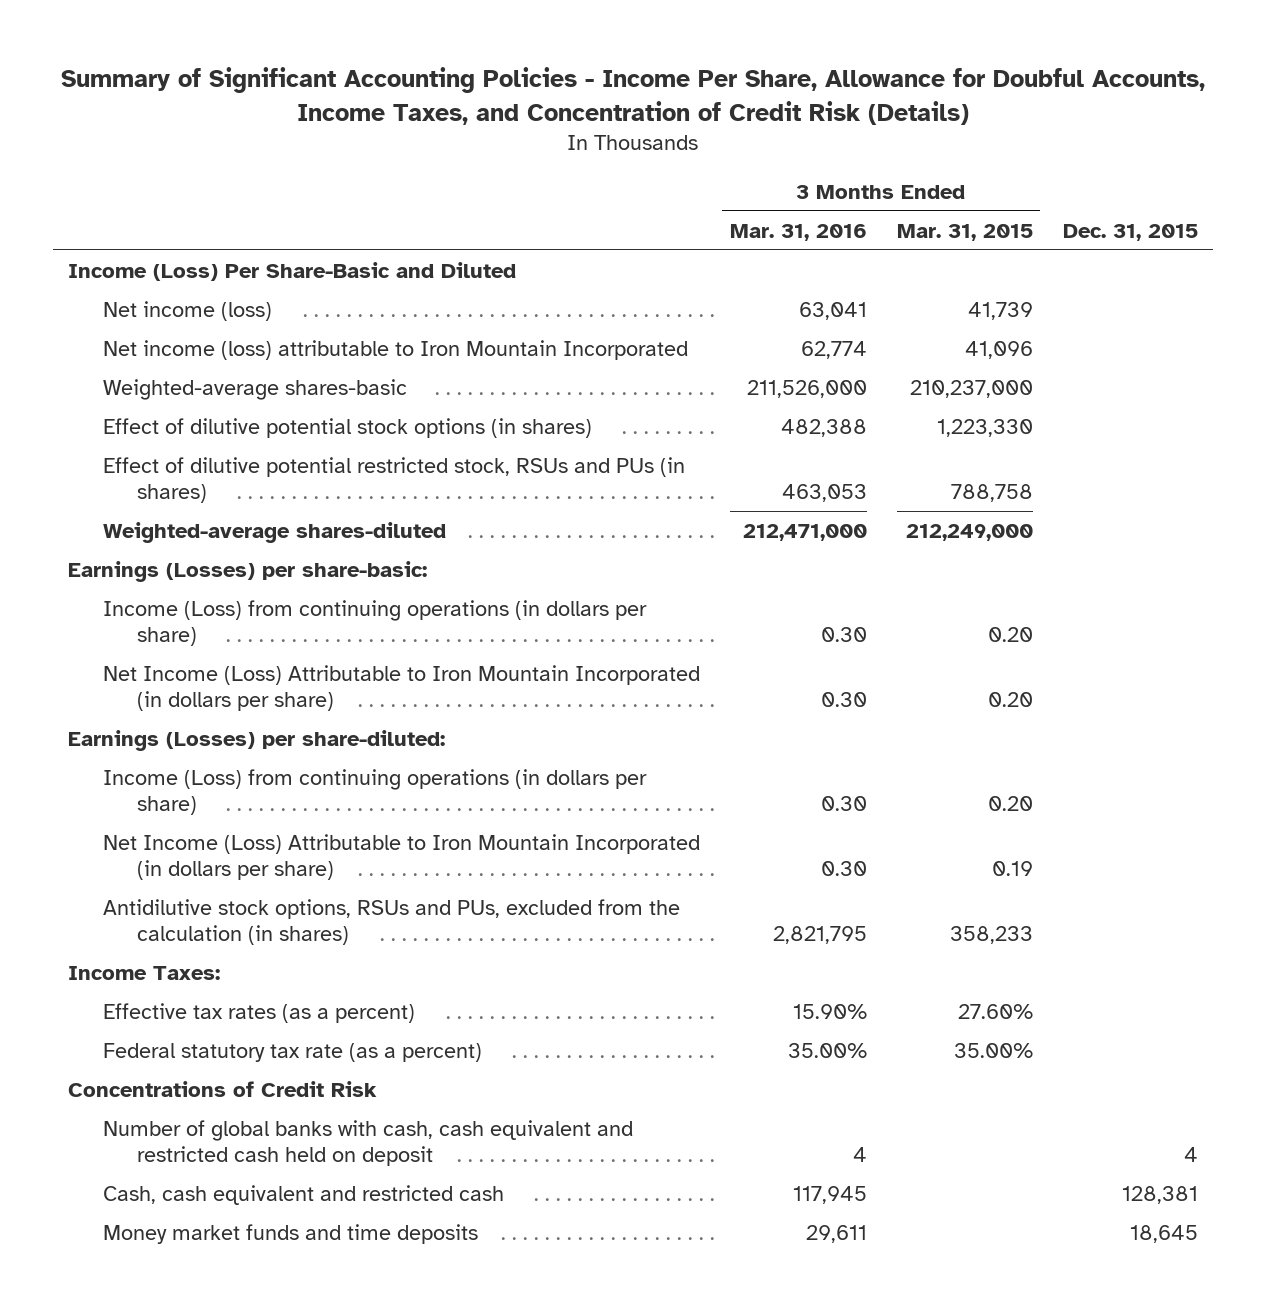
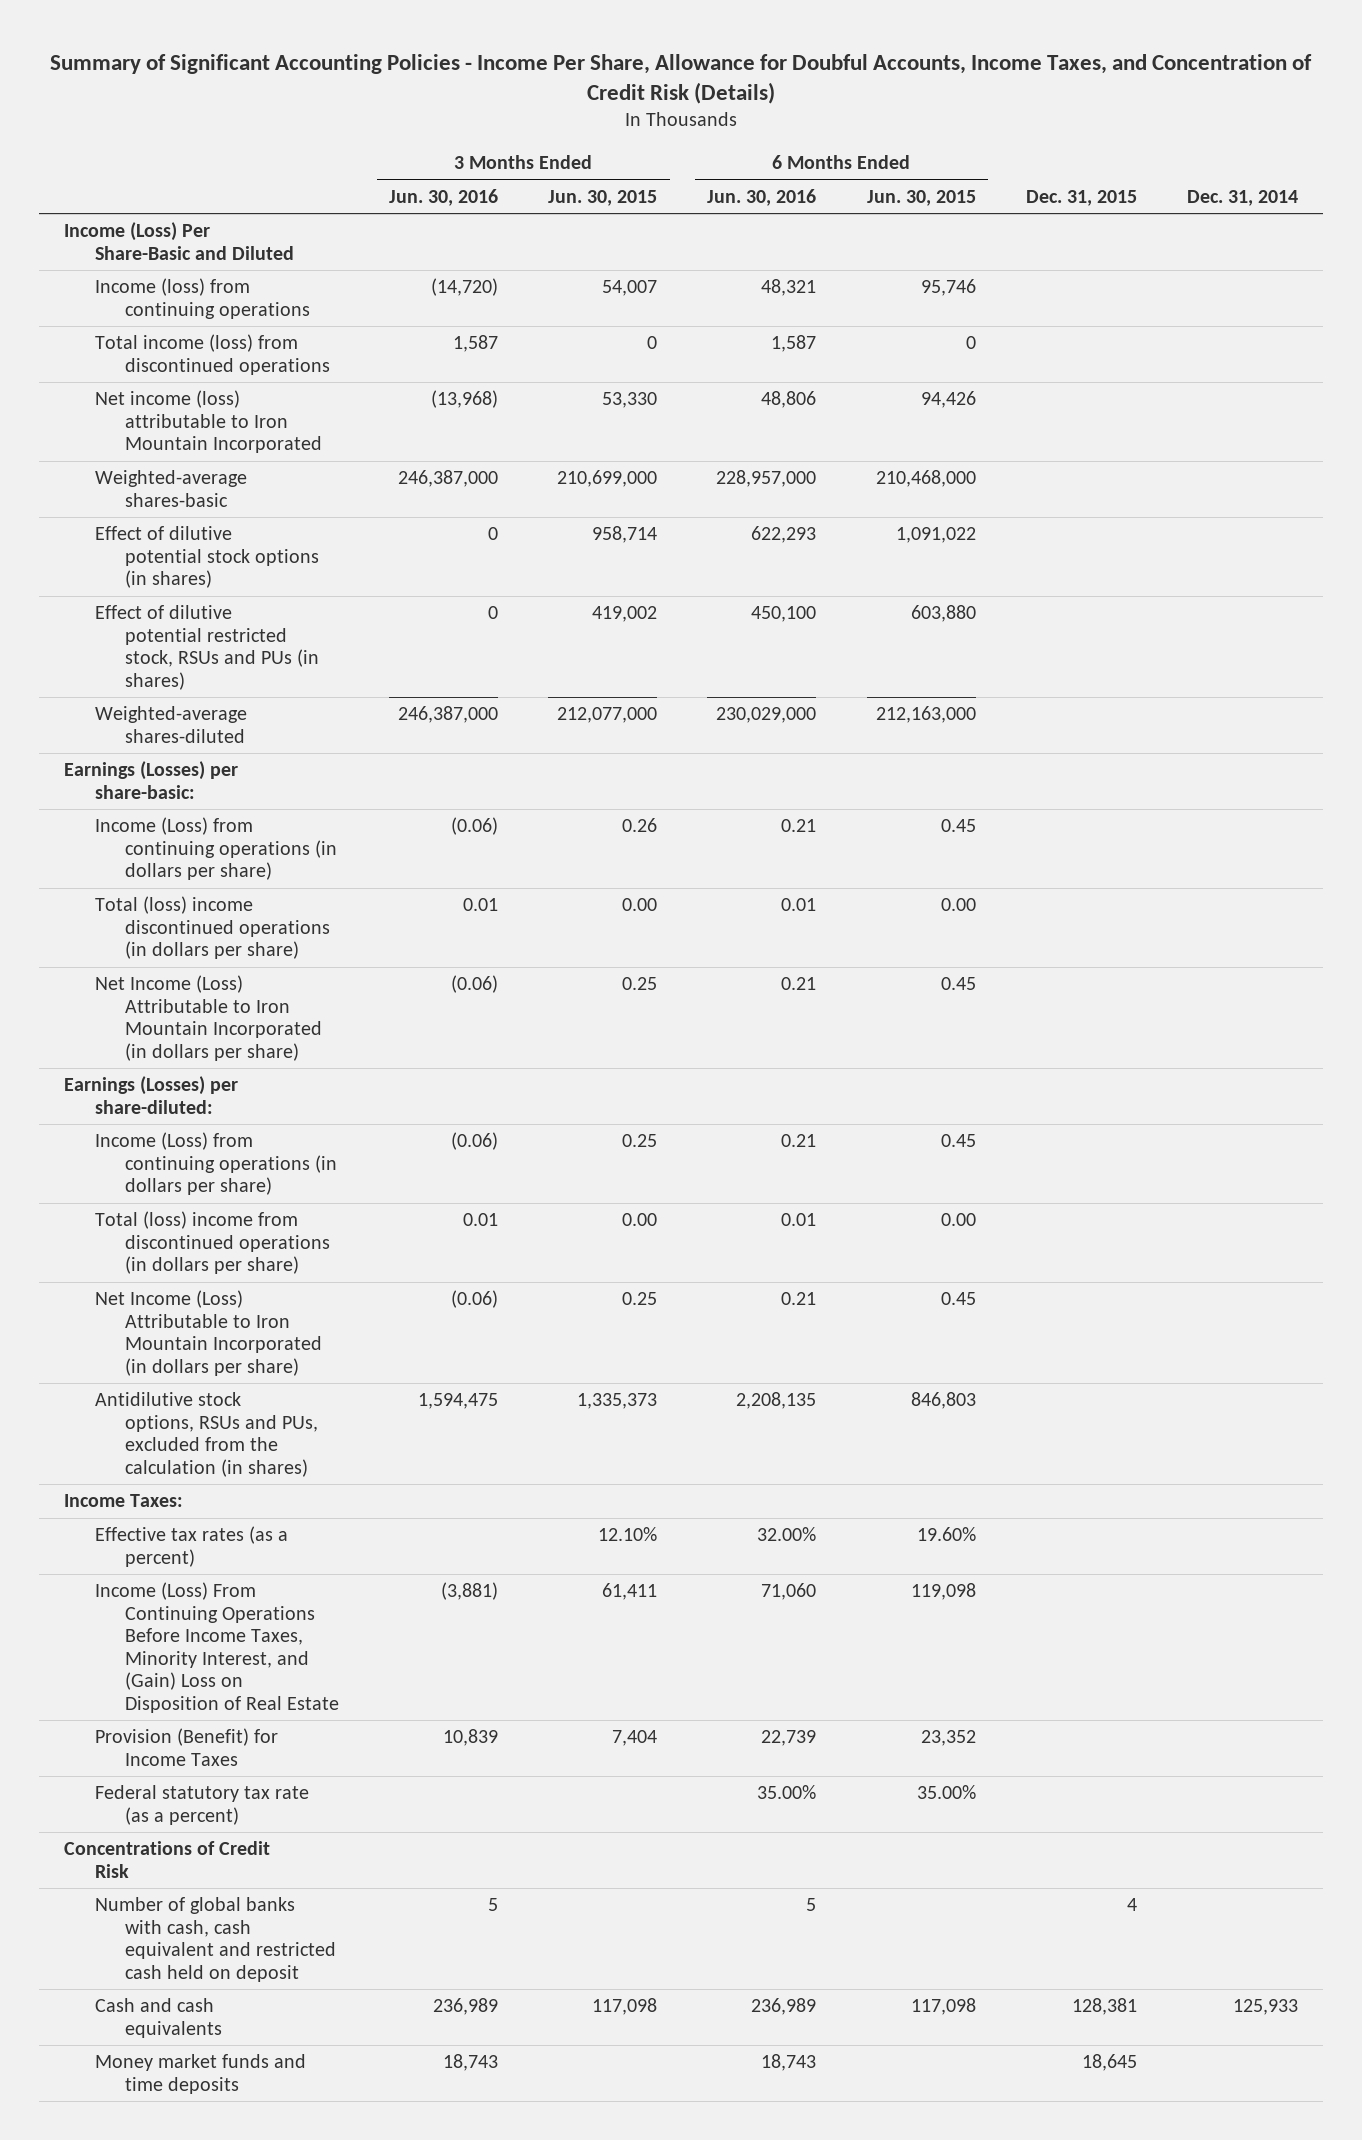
- | 3 Months Ended Mar. 31, 2016 | 3 Months Ended Mar. 31, 2015 | Dec. 31, 2015
+ | 3 Months Ended Jun. 30, 2016 | 3 Months Ended Jun. 30, 2015 | 6 Months Ended Jun. 30, 2016 | 6 Months Ended Jun. 30, 2015 | Dec. 31, 2015 | Dec. 31, 2014
- Net income (loss) | 63,041 | 41,739 |
+ Income (loss) from continuing operations | (14,720) | 54,007 | 48,321 | 95,746 | |
+ Total income (loss) from discontinued operations | 1,587 | 0 | 1,587 | 0 | |
+ Total (loss) income discontinued operations (in dollars per share) | 0.01 | 0.00 | 0.01 | 0.00 | |
+ Total (loss) income from discontinued operations (in dollars per share) | 0.01 | 0.00 | 0.01 | 0.00 | |
+ Income (Loss) From Continuing Operations Before Income Taxes, Minority Interest, and (Gain) Loss on Disposition of Real Estate | (3,881) | 61,411 | 71,060 | 119,098 | |
+ Provision (Benefit) for Income Taxes | 10,839 | 7,404 | 22,739 | 23,352 | |
- Cash, cash equivalent and restricted cash | 117,945 | | 128,381
+ Cash and cash equivalents | 236,989 | 117,098 | 236,989 | 117,098 | 128,381 | 125,933

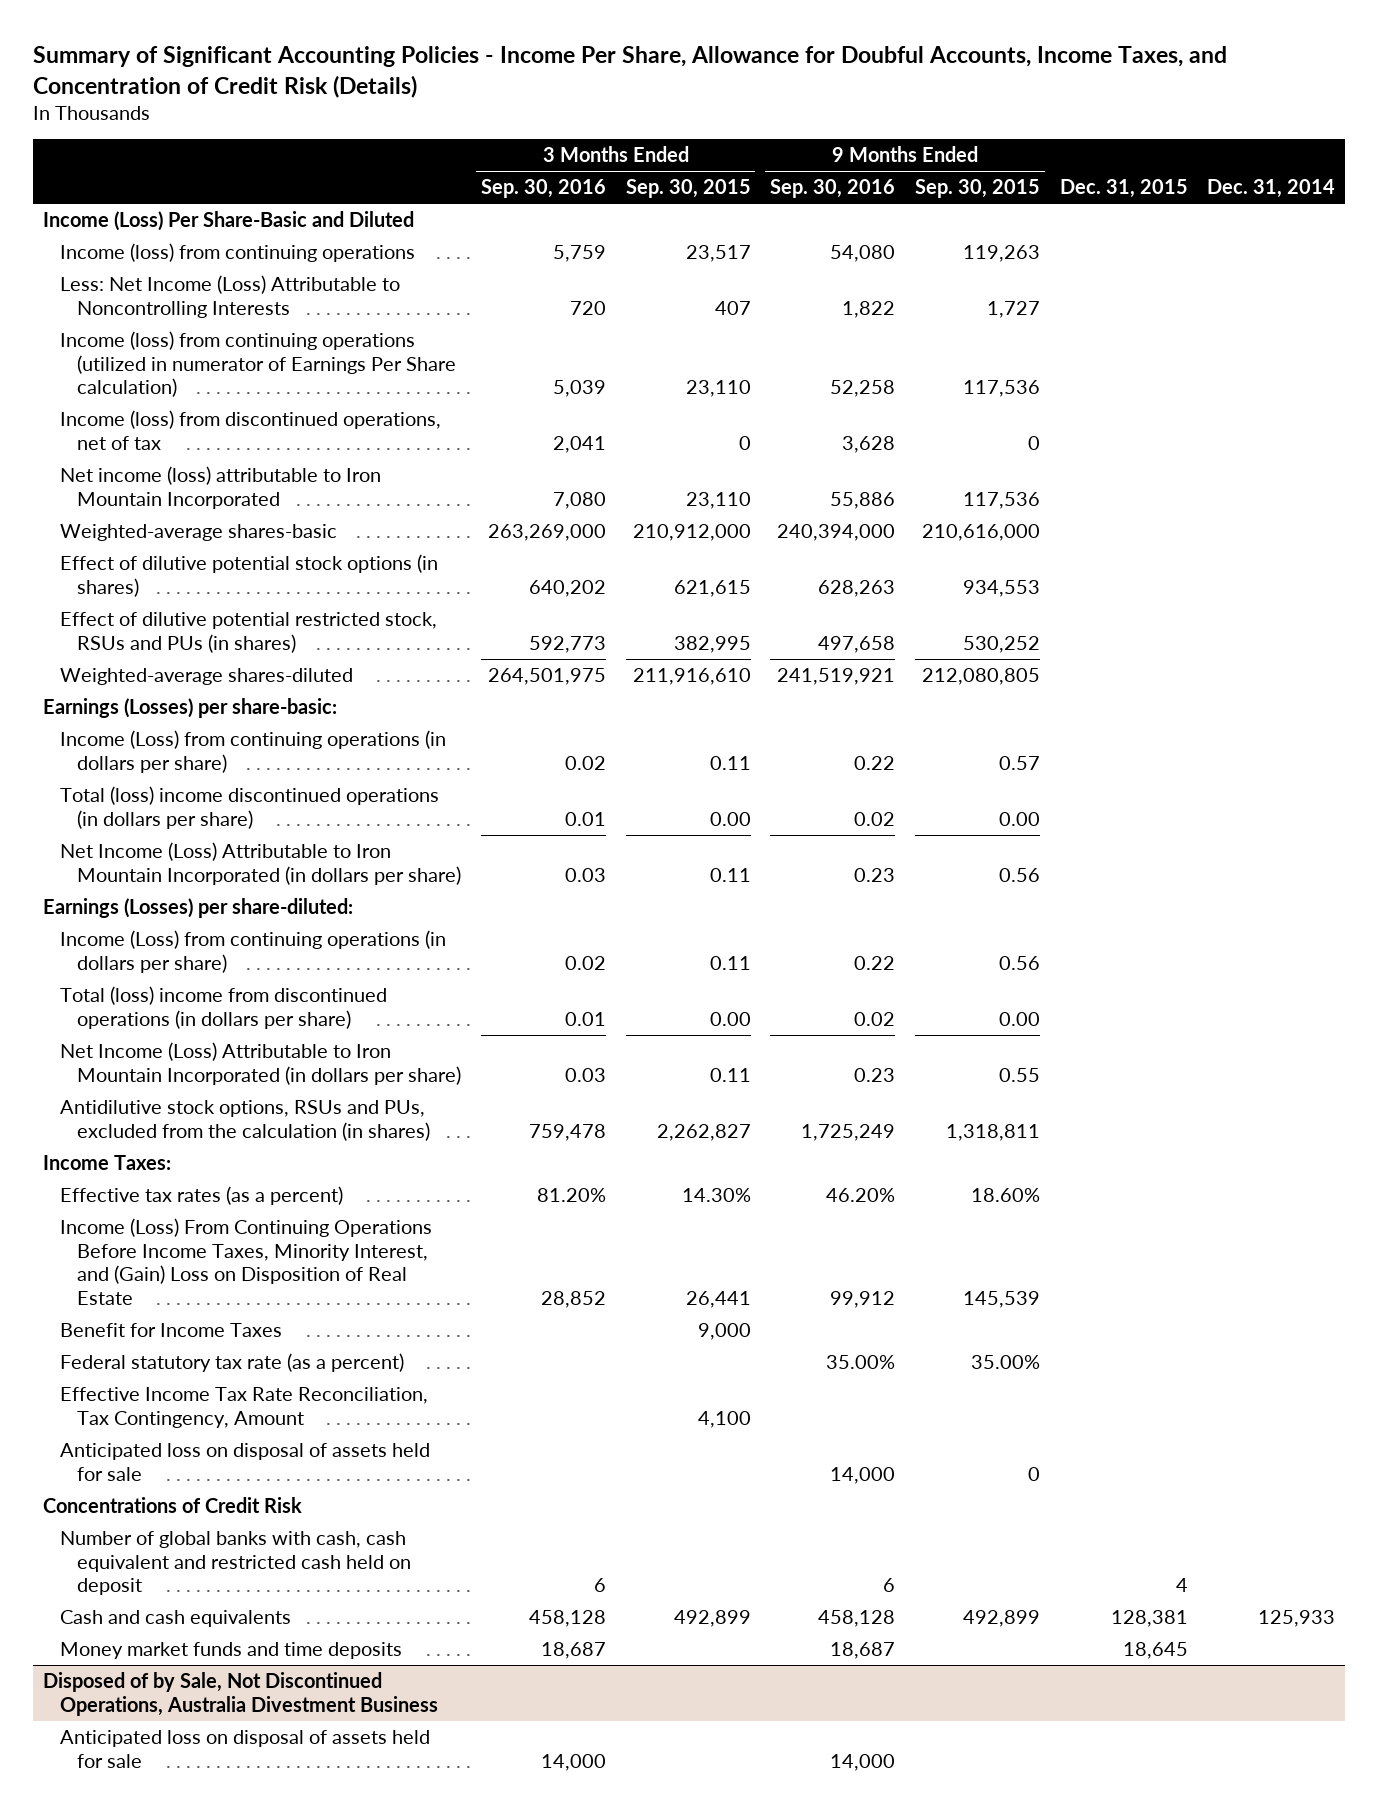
- | 3 Months Ended Jun. 30, 2016 | 3 Months Ended Jun. 30, 2015 | 6 Months Ended Jun. 30, 2016 | 6 Months Ended Jun. 30, 2015 | Dec. 31, 2015 | Dec. 31, 2014
+ | 3 Months Ended Sep. 30, 2016 | 3 Months Ended Sep. 30, 2015 | 9 Months Ended Sep. 30, 2016 | 9 Months Ended Sep. 30, 2015 | Dec. 31, 2015 | Dec. 31, 2014
- Total income (loss) from discontinued operations | 1,587 | 0 | 1,587 | 0 | |
+ Less: Net Income (Loss) Attributable to Noncontrolling Interests | 720 | 407 | 1,822 | 1,727 | |
+ Income (loss) from continuing operations (utilized in numerator of Earnings Per Share calculation) | 5,039 | 23,110 | 52,258 | 117,536 | |
+ Income (loss) from discontinued operations, net of tax | 2,041 | 0 | 3,628 | 0 | |
- Provision (Benefit) for Income Taxes | 10,839 | 7,404 | 22,739 | 23,352 | |
+ Benefit for Income Taxes | | 9,000 | | | |
+ Effective Income Tax Rate Reconciliation, Tax Contingency, Amount | | 4,100 | | | |
+ Anticipated loss on disposal of assets held for sale | | | 14,000 | 0 | |
+ Disposed of by Sale, Not Discontinued Operations, Australia Divestment Business
+ Anticipated loss on disposal of assets held for sale | 14,000 | | 14,000 | | |

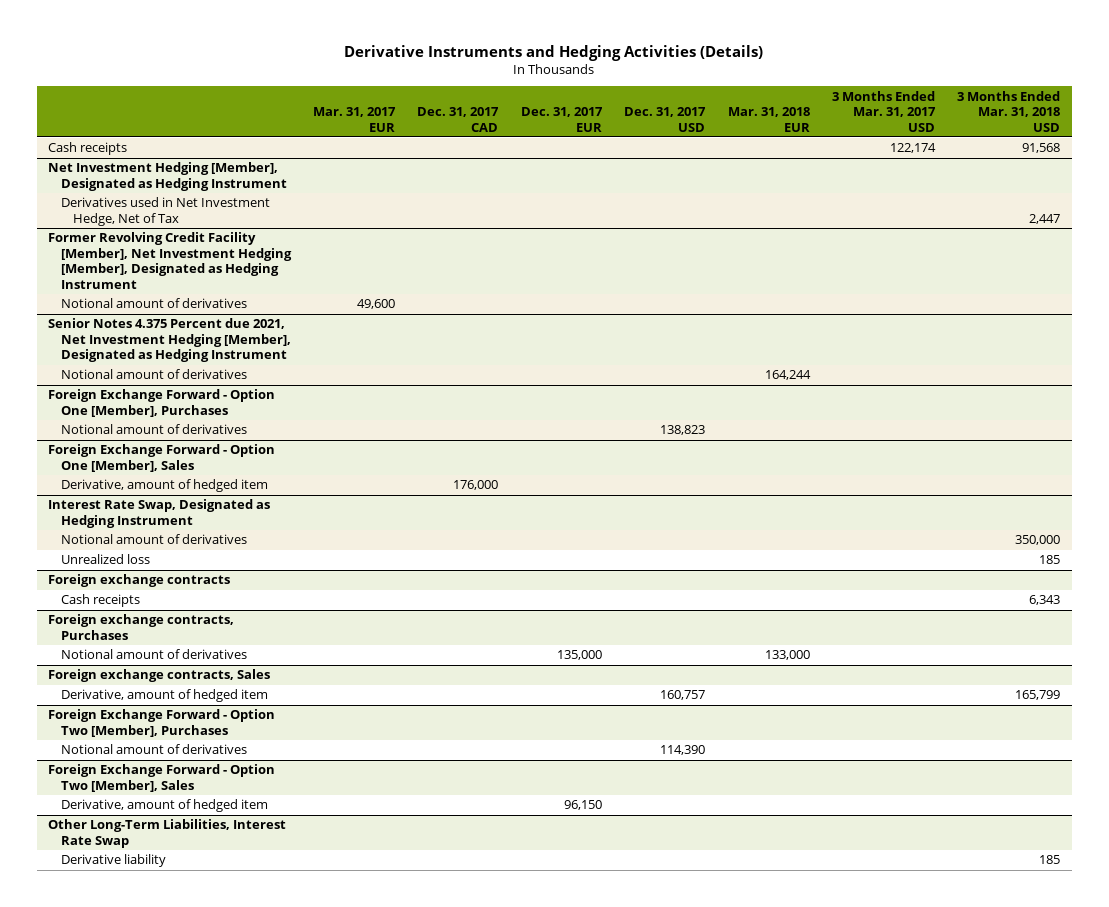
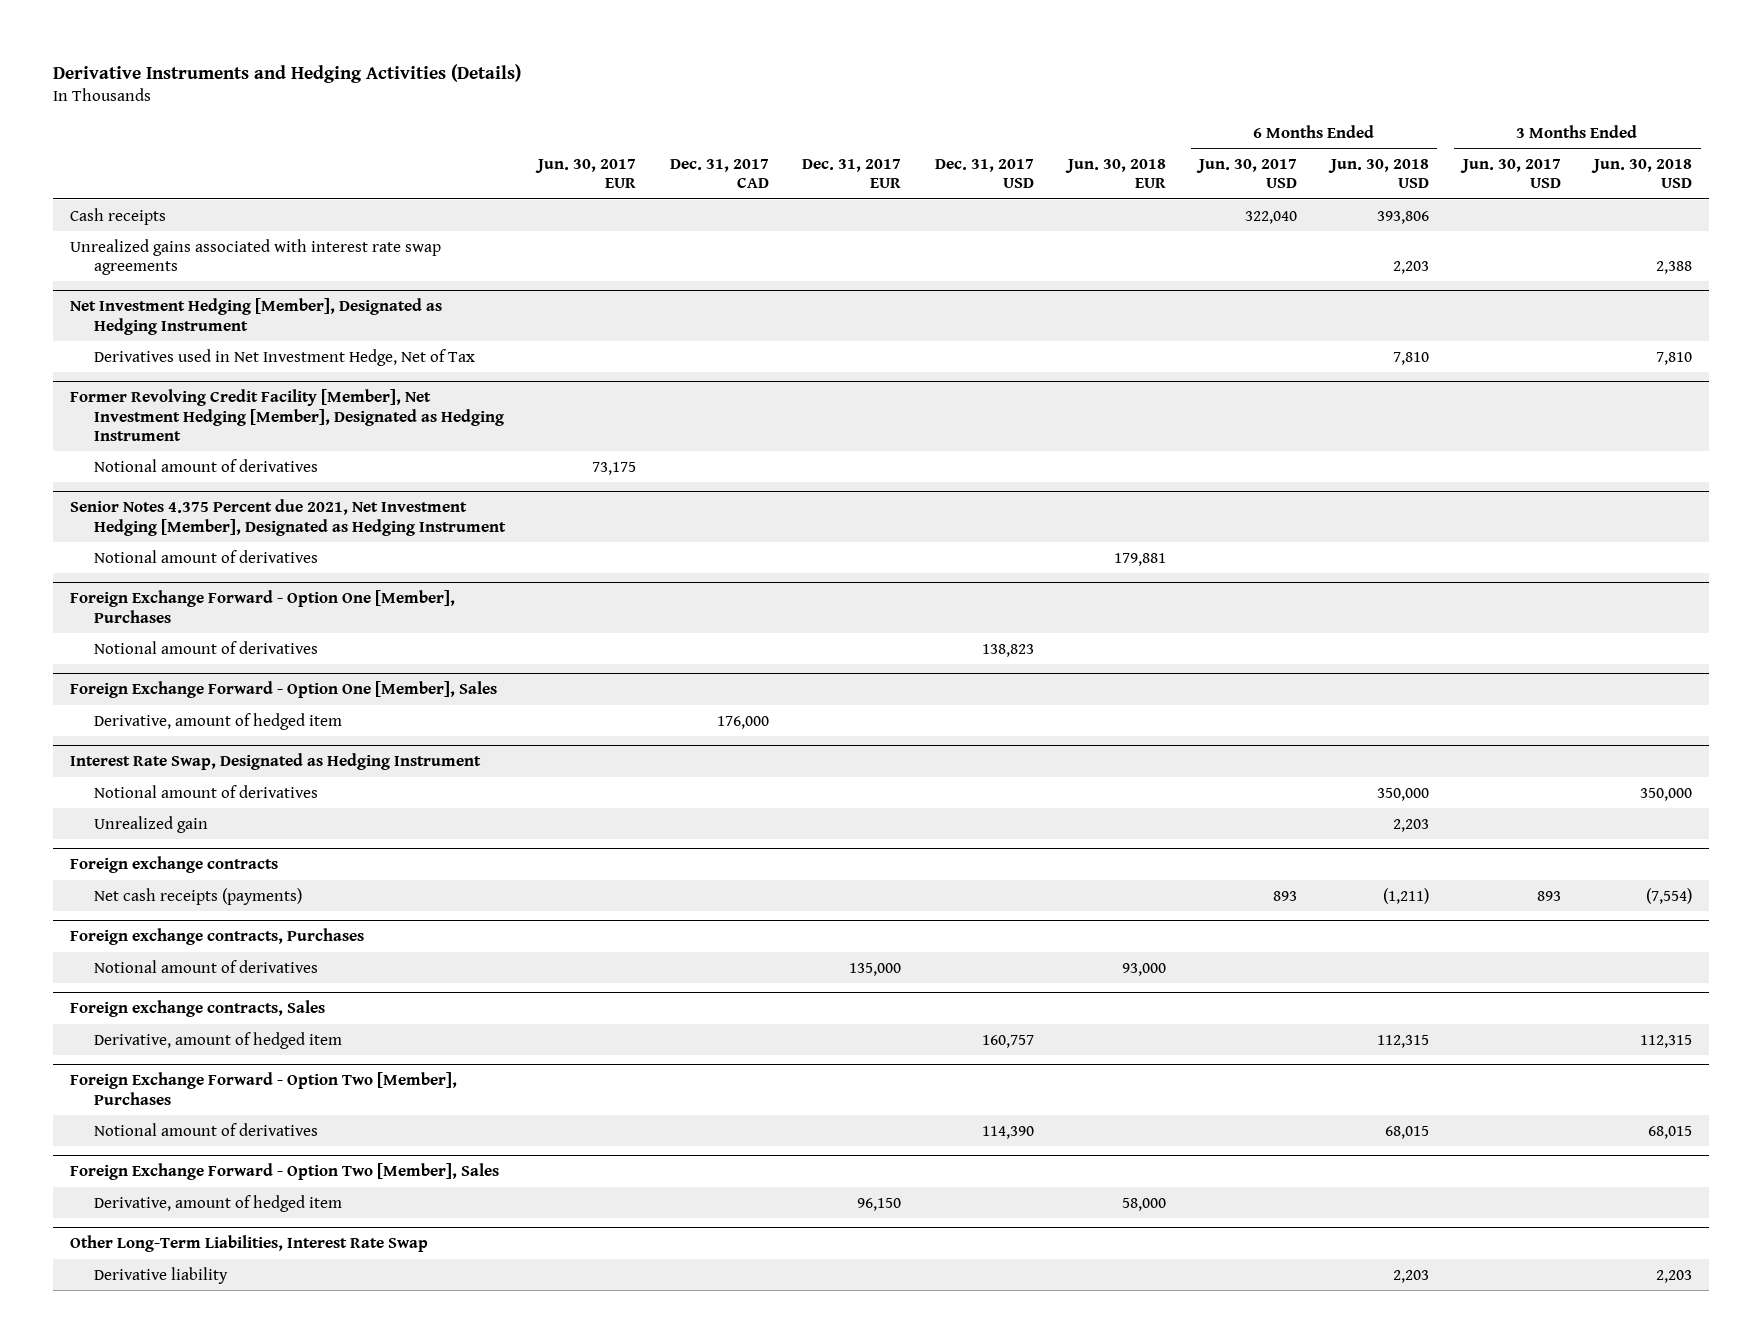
- | Mar. 31, 2017 EUR | Dec. 31, 2017 CAD | Dec. 31, 2017 EUR | Dec. 31, 2017 USD | Mar. 31, 2018 EUR | 3 Months Ended Mar. 31, 2017 USD | 3 Months Ended Mar. 31, 2018 USD
+ | Jun. 30, 2017 EUR | Dec. 31, 2017 CAD | Dec. 31, 2017 EUR | Dec. 31, 2017 USD | Jun. 30, 2018 EUR | 6 Months Ended Jun. 30, 2017 USD | 6 Months Ended Jun. 30, 2018 USD | 3 Months Ended Jun. 30, 2017 USD | 3 Months Ended Jun. 30, 2018 USD
+ Unrealized gains associated with interest rate swap agreements | | | | | | | 2,203 | | 2,388
@ Interest Rate Swap, Designated as Hedging Instrument
- Unrealized loss | | | | | | | 185
+ Unrealized gain | | | | | | | 2,203 | |
@ Foreign exchange contracts
- Cash receipts | | | | | | | 6,343
+ Net cash receipts (payments) | | | | | | 893 | (1,211) | 893 | (7,554)

